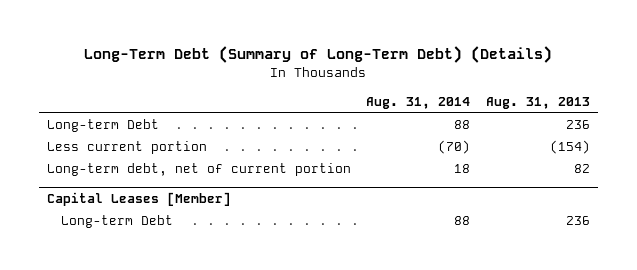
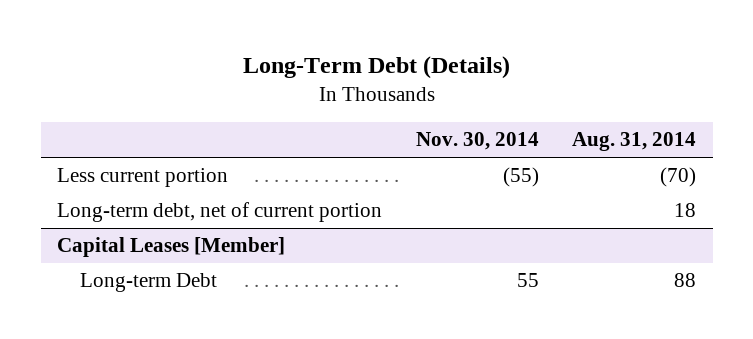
- Long-Term Debt (Summary of Long-Term Debt) (Details)
+ Long-Term Debt (Details)
- | Aug. 31, 2014 | Aug. 31, 2013
+ | Nov. 30, 2014 | Aug. 31, 2014
- Long-term Debt | 88 | 236

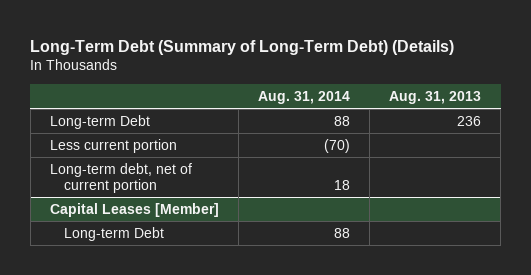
- Long-Term Debt (Details)
+ Long-Term Debt (Summary of Long-Term Debt) (Details)
- | Nov. 30, 2014 | Aug. 31, 2014
+ | Aug. 31, 2014 | Aug. 31, 2013
+ Long-term Debt | 88 | 236

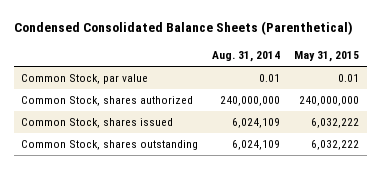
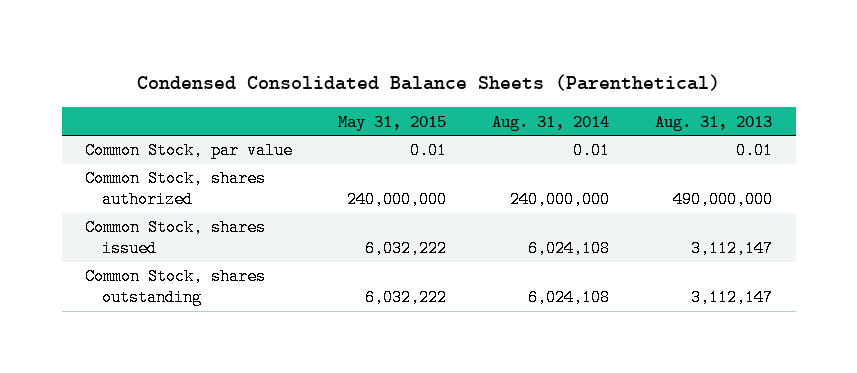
- | Aug. 31, 2014 | May 31, 2015
+ | May 31, 2015 | Aug. 31, 2014 | Aug. 31, 2013
- Common Stock, shares issued | 6,024,109 | 6,032,222
- Common Stock, shares outstanding | 6,024,109 | 6,032,222
+ Common Stock, shares issued | 6,032,222 | 6,024,108 | 3,112,147
+ Common Stock, shares outstanding | 6,032,222 | 6,024,108 | 3,112,147

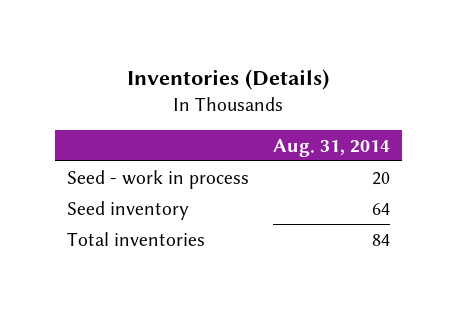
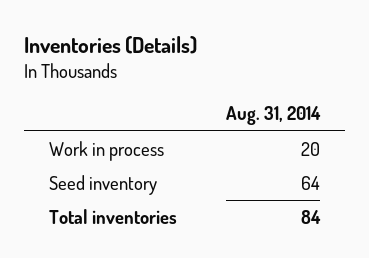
- Seed - work in process | 20
+ Work in process | 20

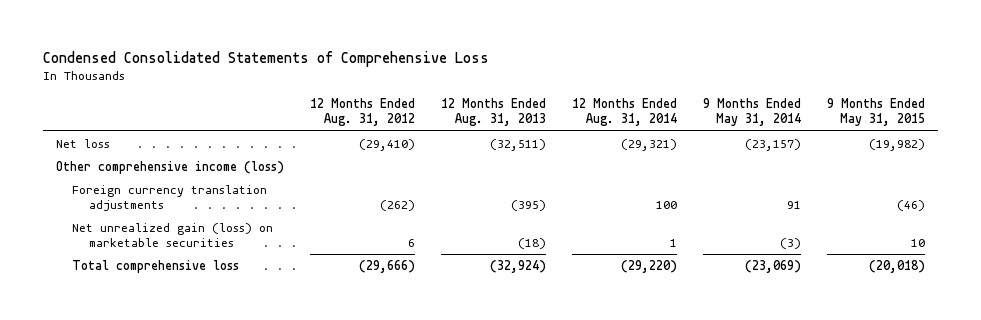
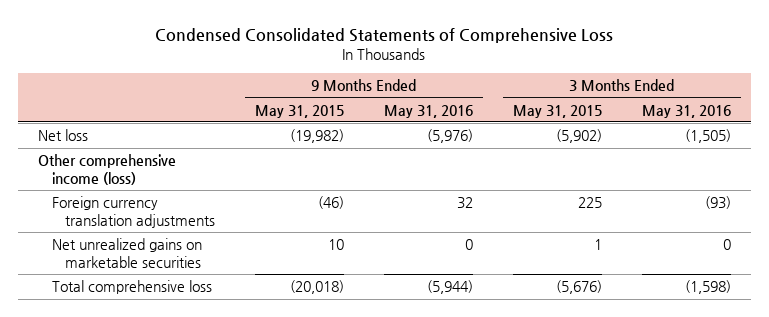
- | 12 Months Ended Aug. 31, 2012 | 12 Months Ended Aug. 31, 2013 | 12 Months Ended Aug. 31, 2014 | 9 Months Ended May 31, 2014 | 9 Months Ended May 31, 2015
+ | 9 Months Ended May 31, 2015 | 9 Months Ended May 31, 2016 | 3 Months Ended May 31, 2015 | 3 Months Ended May 31, 2016
- Net unrealized gain (loss) on marketable securities | 6 | (18) | 1 | (3) | 10
+ Net unrealized gains on marketable securities | 10 | 0 | 1 | 0

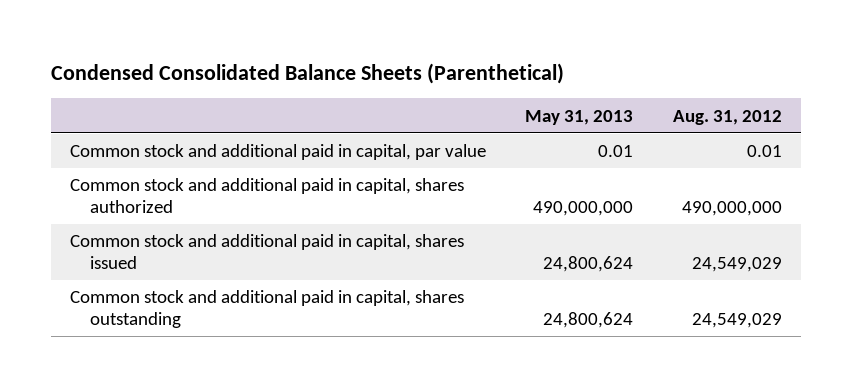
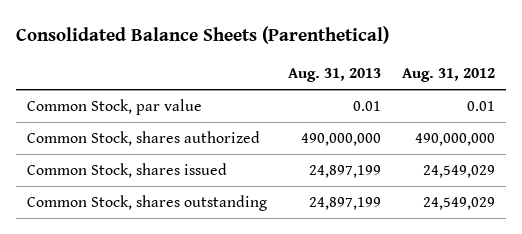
- Condensed Consolidated Balance Sheets (Parenthetical)
+ Consolidated Balance Sheets (Parenthetical)
- | May 31, 2013 | Aug. 31, 2012
+ | Aug. 31, 2013 | Aug. 31, 2012
- Common stock and additional paid in capital, par value | 0.01 | 0.01
- Common stock and additional paid in capital, shares authorized | 490,000,000 | 490,000,000
- Common stock and additional paid in capital, shares issued | 24,800,624 | 24,549,029
- Common stock and additional paid in capital, shares outstanding | 24,800,624 | 24,549,029
+ Common Stock, par value | 0.01 | 0.01
+ Common Stock, shares authorized | 490,000,000 | 490,000,000
+ Common Stock, shares issued | 24,897,199 | 24,549,029
+ Common Stock, shares outstanding | 24,897,199 | 24,549,029

